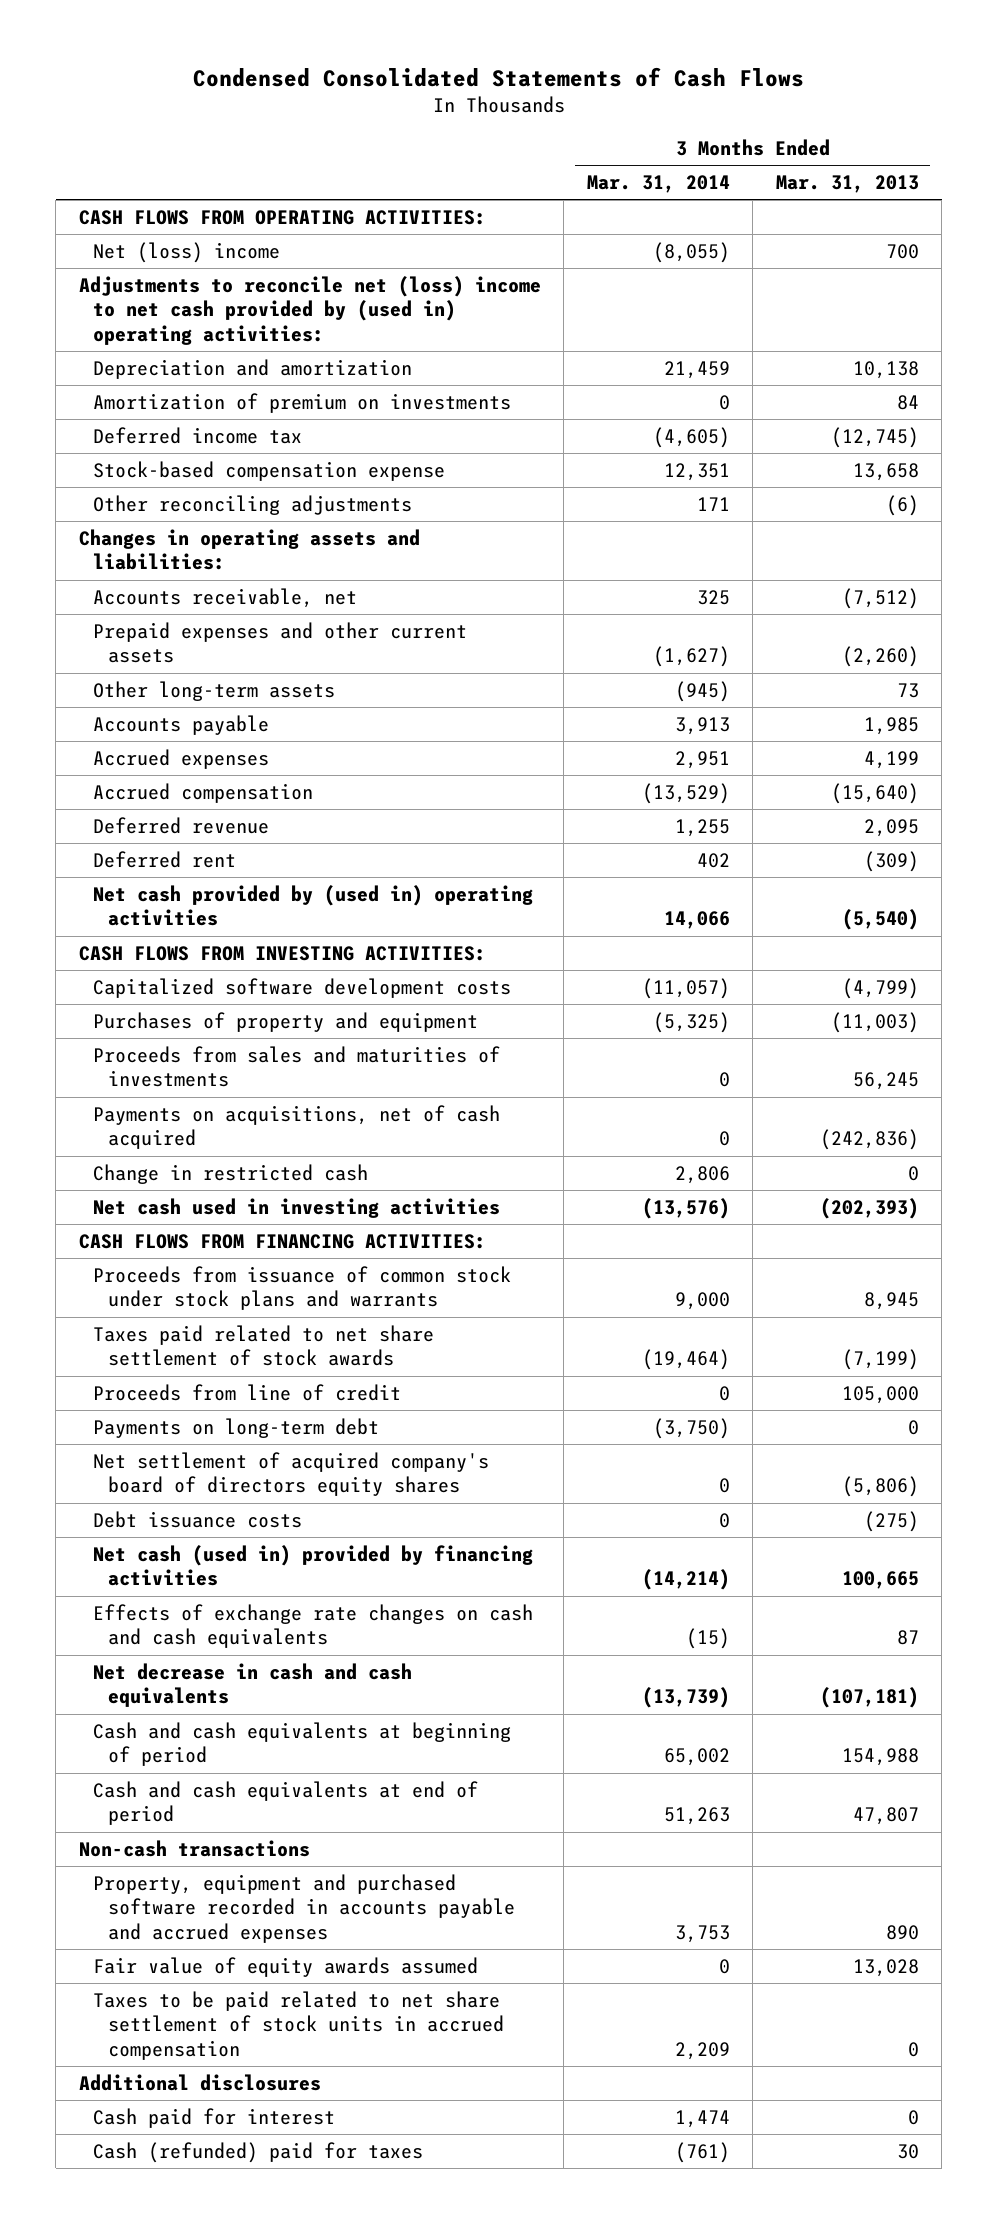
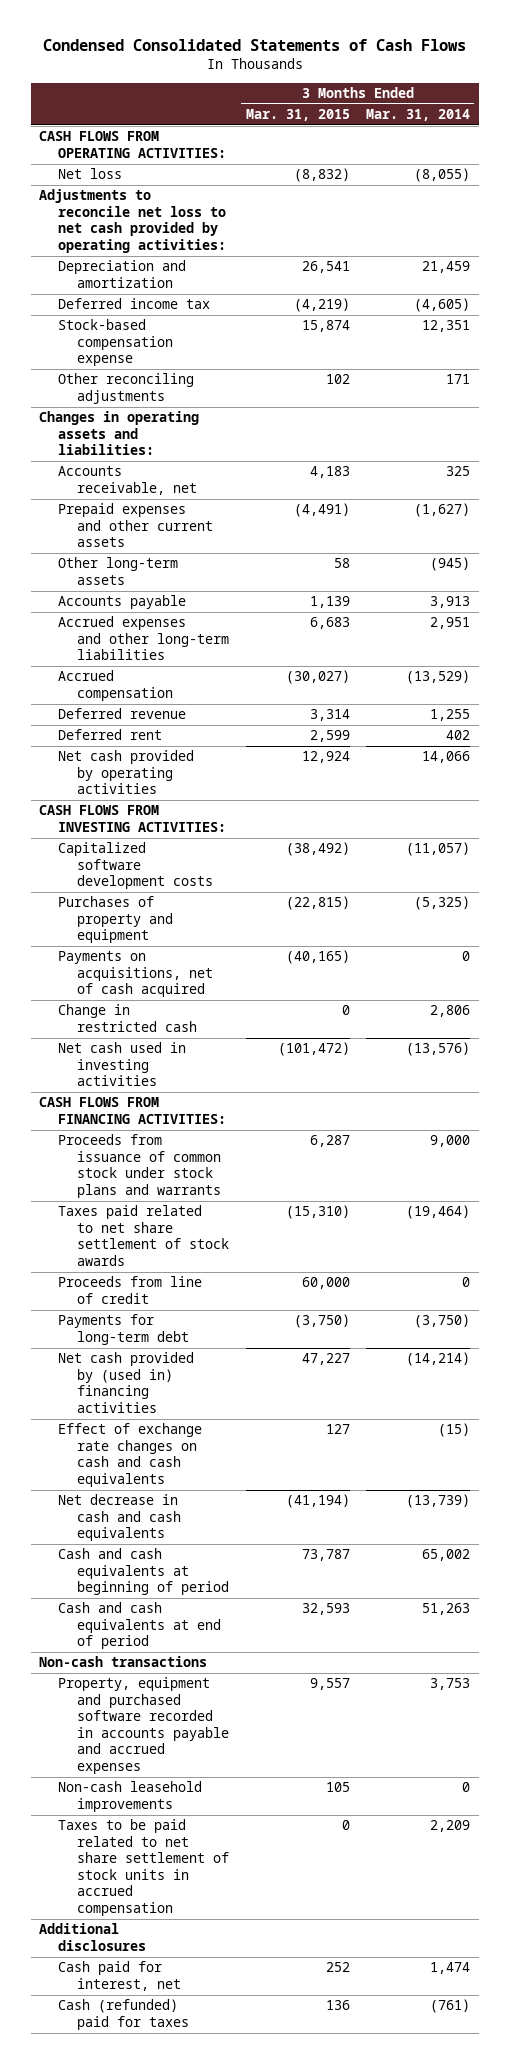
- | 3 Months Ended Mar. 31, 2014 | 3 Months Ended Mar. 31, 2013
+ | 3 Months Ended Mar. 31, 2015 | 3 Months Ended Mar. 31, 2014
- Net (loss) income | (8,055) | 700
- Adjustments to reconcile net (loss) income to net cash provided by (used in) operating activities:
+ Net loss | (8,832) | (8,055)
+ Adjustments to reconcile net loss to net cash provided by operating activities:
- Amortization of premium on investments | 0 | 84
- Accrued expenses | 2,951 | 4,199
+ Accrued expenses and other long-term liabilities | 6,683 | 2,951
- Net cash provided by (used in) operating activities | 14,066 | (5,540)
+ Net cash provided by operating activities | 12,924 | 14,066
- Proceeds from sales and maturities of investments | 0 | 56,245
- Payments on long-term debt | (3,750) | 0
- Net settlement of acquired company's board of directors equity shares | 0 | (5,806)
- Debt issuance costs | 0 | (275)
- Net cash (used in) provided by financing activities | (14,214) | 100,665
- Effects of exchange rate changes on cash and cash equivalents | (15) | 87
+ Payments for long-term debt | (3,750) | (3,750)
+ Net cash provided by (used in) financing activities | 47,227 | (14,214)
+ Effect of exchange rate changes on cash and cash equivalents | 127 | (15)
- Fair value of equity awards assumed | 0 | 13,028
+ Non-cash leasehold improvements | 105 | 0
- Cash paid for interest | 1,474 | 0
+ Cash paid for interest, net | 252 | 1,474

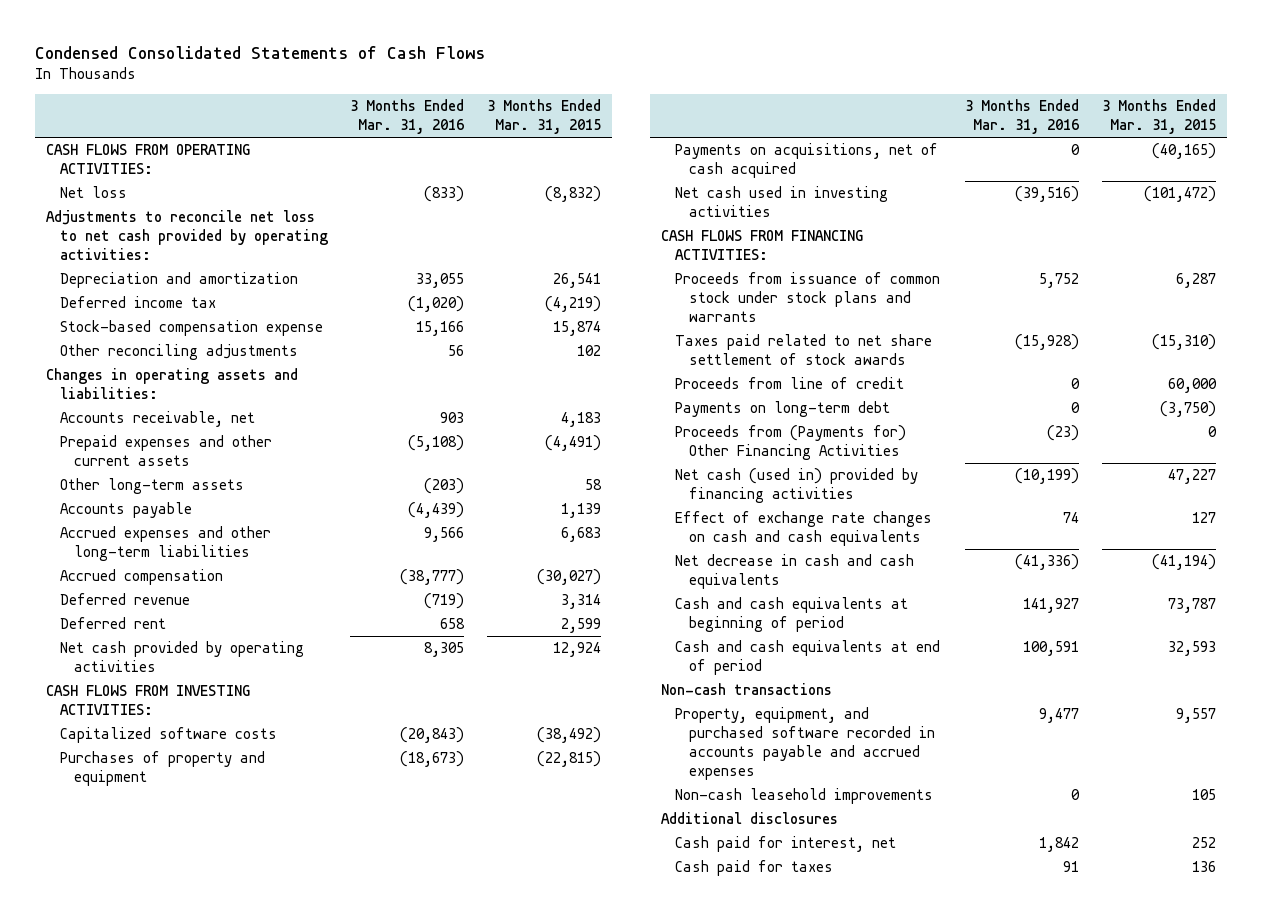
- | 3 Months Ended Mar. 31, 2015 | 3 Months Ended Mar. 31, 2014
+ | 3 Months Ended Mar. 31, 2016 | 3 Months Ended Mar. 31, 2015
- Capitalized software development costs | (38,492) | (11,057)
+ Capitalized software costs | (20,843) | (38,492)
- Change in restricted cash | 0 | 2,806
- Payments for long-term debt | (3,750) | (3,750)
- Net cash provided by (used in) financing activities | 47,227 | (14,214)
+ Payments on long-term debt | 0 | (3,750)
+ Proceeds from (Payments for) Other Financing Activities | (23) | 0
+ Net cash (used in) provided by financing activities | (10,199) | 47,227
- Property, equipment and purchased software recorded in accounts payable and accrued expenses | 9,557 | 3,753
+ Property, equipment, and purchased software recorded in accounts payable and accrued expenses | 9,477 | 9,557
- Taxes to be paid related to net share settlement of stock units in accrued compensation | 0 | 2,209
- Cash (refunded) paid for taxes | 136 | (761)
+ Cash paid for taxes | 91 | 136

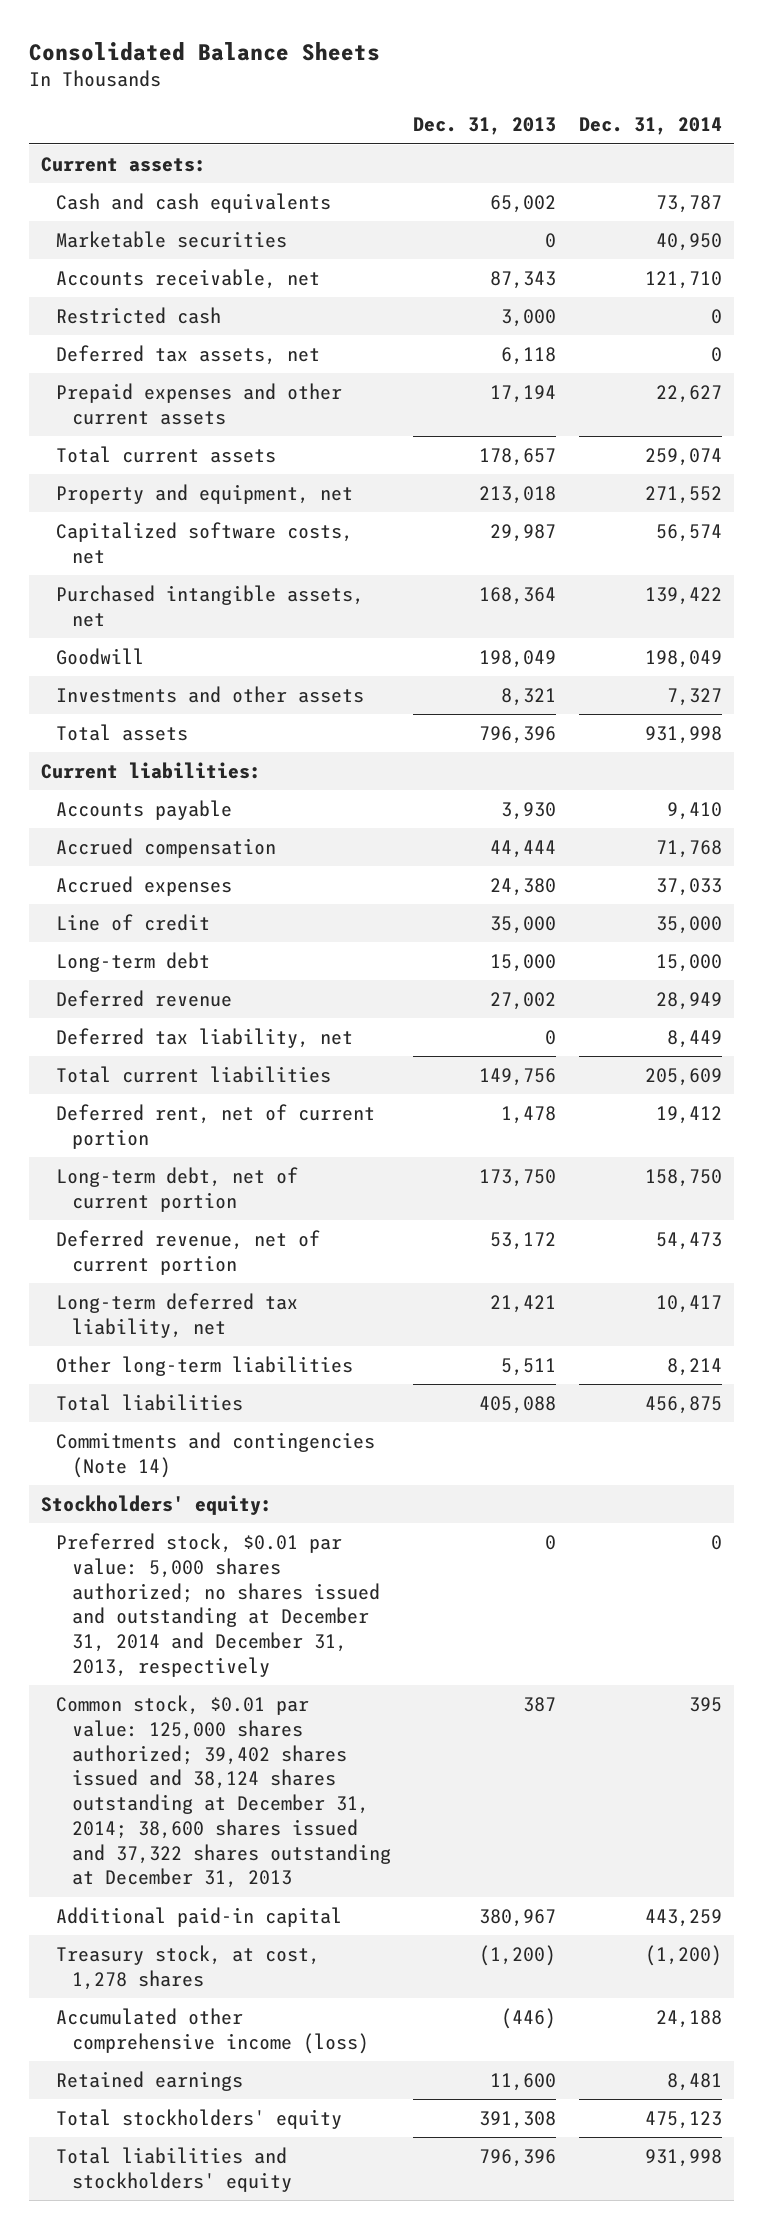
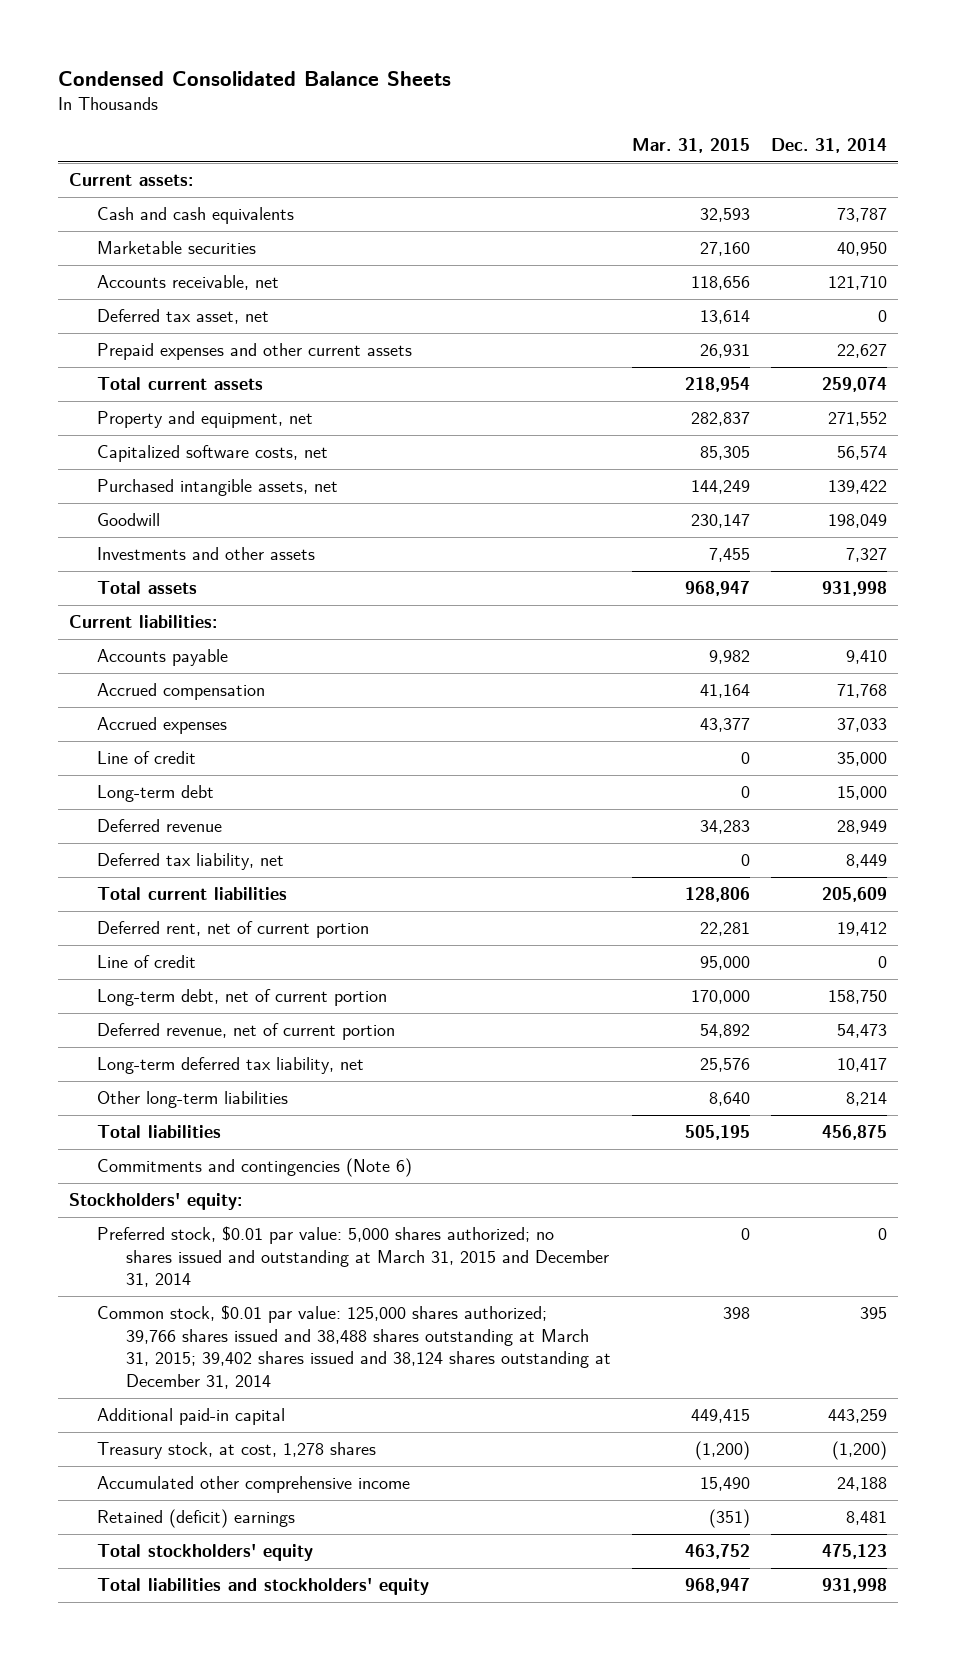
- Consolidated Balance Sheets
+ Condensed Consolidated Balance Sheets
- | Dec. 31, 2013 | Dec. 31, 2014
+ | Mar. 31, 2015 | Dec. 31, 2014
- Restricted cash | 3,000 | 0
- Deferred tax assets, net | 6,118 | 0
+ Deferred tax asset, net | 13,614 | 0
+ Line of credit | 95,000 | 0
- Commitments and contingencies (Note 14)
+ Commitments and contingencies (Note 6)
- Preferred stock, $0.01 par value: 5,000 shares authorized; no shares issued and outstanding at December 31, 2014 and December 31, 2013, respectively | 0 | 0
- Common stock, $0.01 par value: 125,000 shares authorized; 39,402 shares issued and 38,124 shares outstanding at December 31, 2014; 38,600 shares issued and 37,322 shares outstanding at December 31, 2013 | 387 | 395
+ Preferred stock, $0.01 par value: 5,000 shares authorized; no shares issued and outstanding at March 31, 2015 and December 31, 2014 | 0 | 0
+ Common stock, $0.01 par value: 125,000 shares authorized; 39,766 shares issued and 38,488 shares outstanding at March 31, 2015; 39,402 shares issued and 38,124 shares outstanding at December 31, 2014 | 398 | 395
- Accumulated other comprehensive income (loss) | (446) | 24,188
- Retained earnings | 11,600 | 8,481
+ Accumulated other comprehensive income | 15,490 | 24,188
+ Retained (deficit) earnings | (351) | 8,481

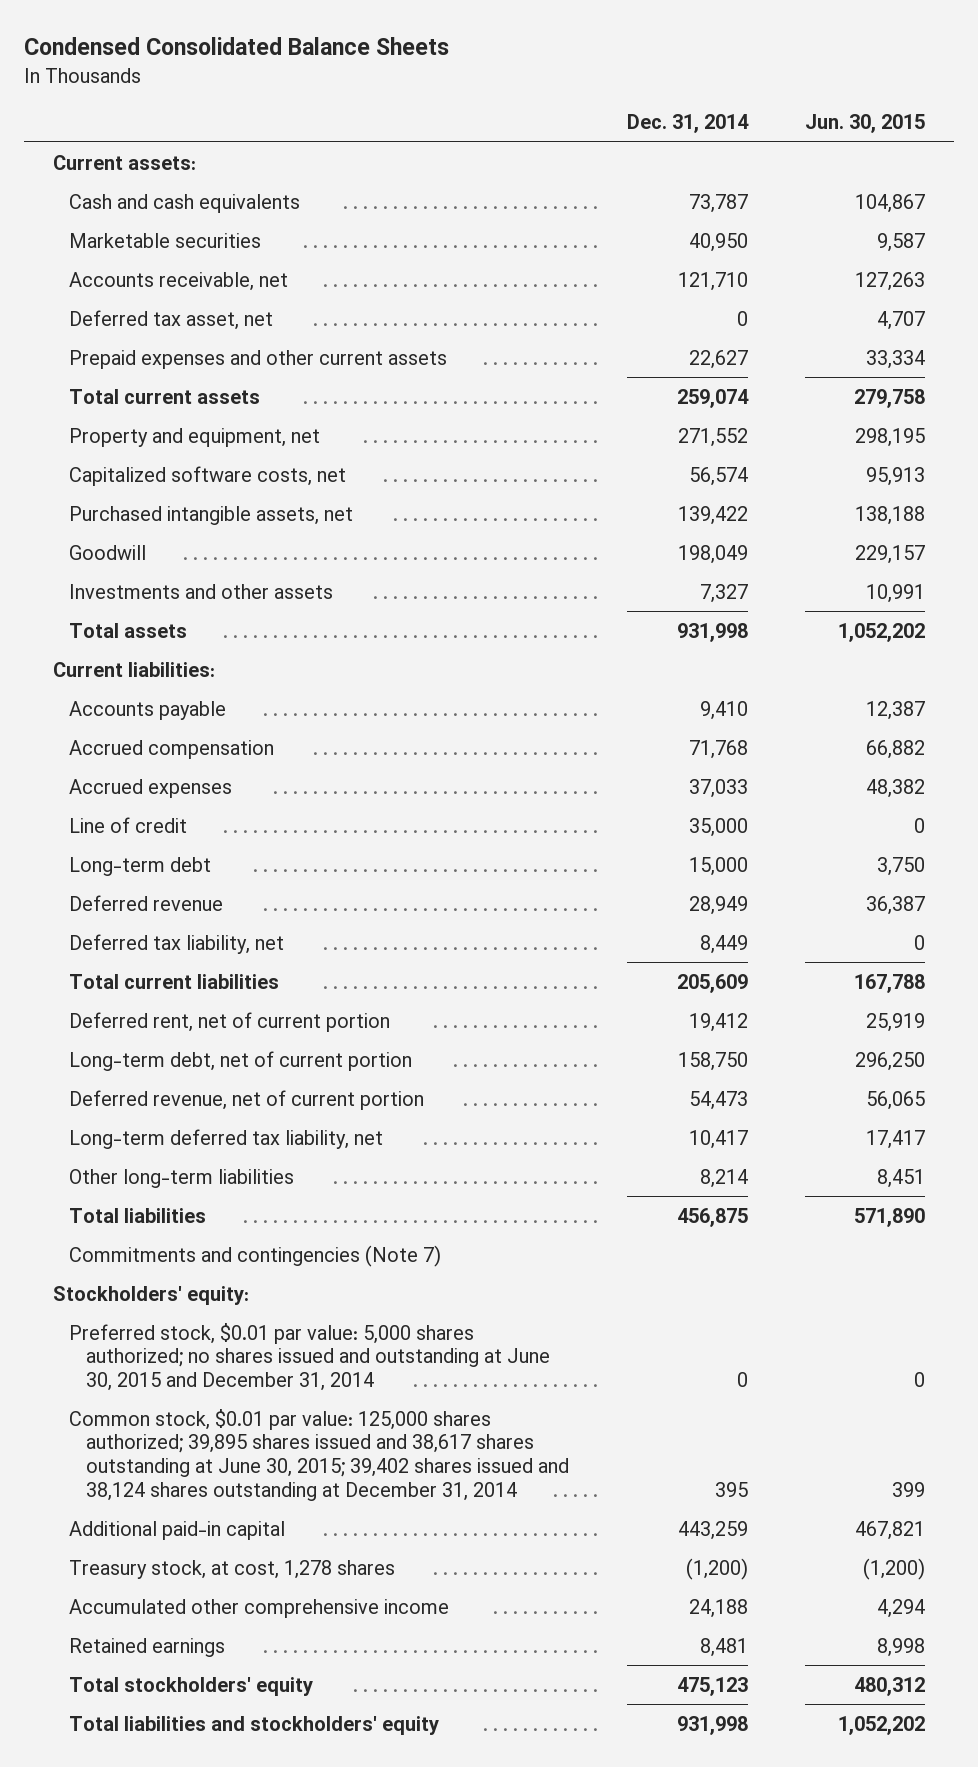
- | Mar. 31, 2015 | Dec. 31, 2014
+ | Dec. 31, 2014 | Jun. 30, 2015
- Line of credit | 95,000 | 0
- Commitments and contingencies (Note 6)
+ Commitments and contingencies (Note 7)
- Preferred stock, $0.01 par value: 5,000 shares authorized; no shares issued and outstanding at March 31, 2015 and December 31, 2014 | 0 | 0
- Common stock, $0.01 par value: 125,000 shares authorized; 39,766 shares issued and 38,488 shares outstanding at March 31, 2015; 39,402 shares issued and 38,124 shares outstanding at December 31, 2014 | 398 | 395
+ Preferred stock, $0.01 par value: 5,000 shares authorized; no shares issued and outstanding at June 30, 2015 and December 31, 2014 | 0 | 0
+ Common stock, $0.01 par value: 125,000 shares authorized; 39,895 shares issued and 38,617 shares outstanding at June 30, 2015; 39,402 shares issued and 38,124 shares outstanding at December 31, 2014 | 395 | 399
- Retained (deficit) earnings | (351) | 8,481
+ Retained earnings | 8,481 | 8,998

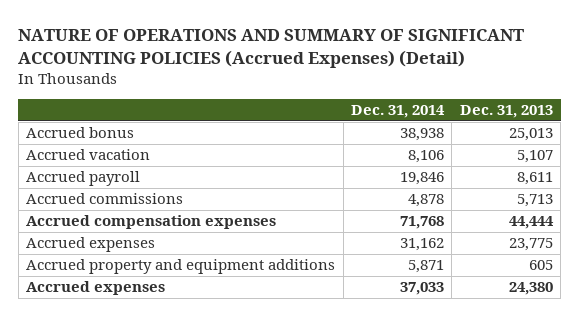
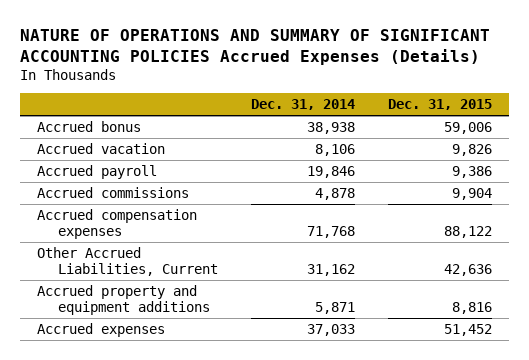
- NATURE OF OPERATIONS AND SUMMARY OF SIGNIFICANT ACCOUNTING POLICIES (Accrued Expenses) (Detail)
+ NATURE OF OPERATIONS AND SUMMARY OF SIGNIFICANT ACCOUNTING POLICIES Accrued Expenses (Details)
- | Dec. 31, 2014 | Dec. 31, 2013
+ | Dec. 31, 2014 | Dec. 31, 2015
- Accrued expenses | 31,162 | 23,775
+ Other Accrued Liabilities, Current | 31,162 | 42,636

